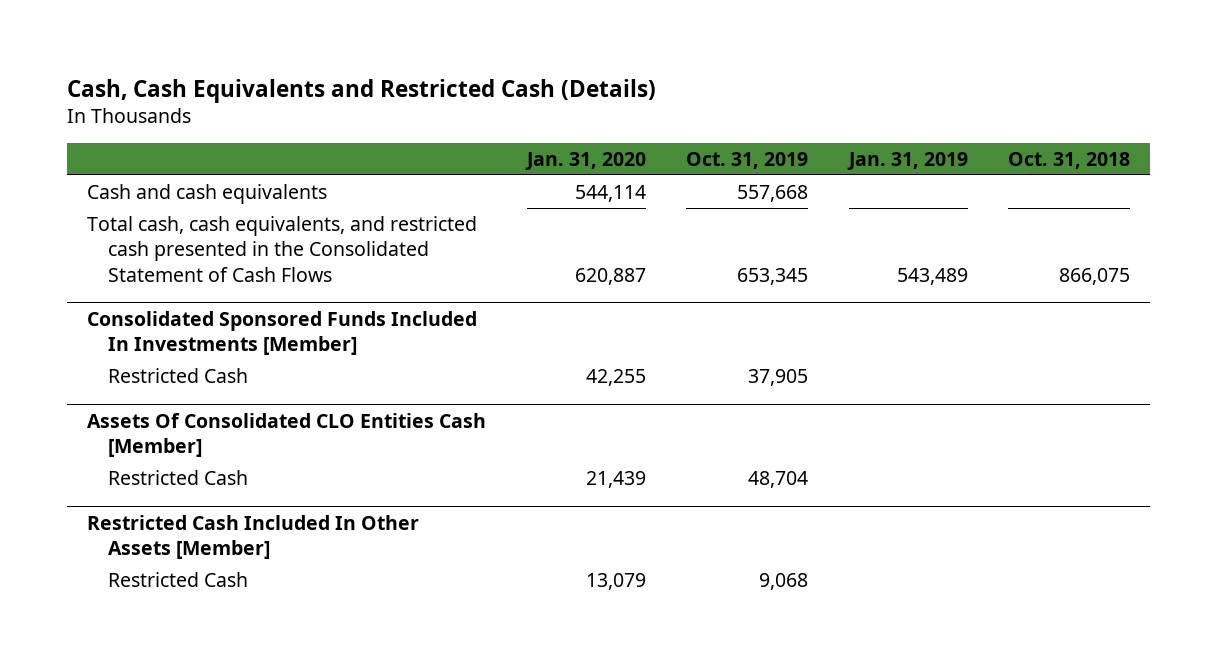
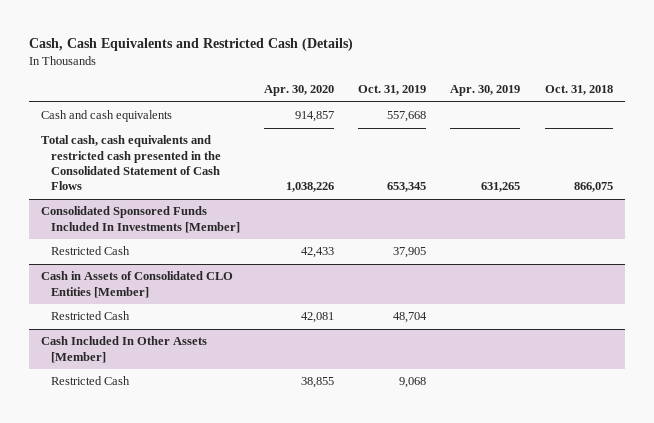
- | Jan. 31, 2020 | Oct. 31, 2019 | Jan. 31, 2019 | Oct. 31, 2018
+ | Apr. 30, 2020 | Oct. 31, 2019 | Apr. 30, 2019 | Oct. 31, 2018
- Total cash, cash equivalents, and restricted cash presented in the Consolidated Statement of Cash Flows | 620,887 | 653,345 | 543,489 | 866,075
+ Total cash, cash equivalents and restricted cash presented in the Consolidated Statement of Cash Flows | 1,038,226 | 653,345 | 631,265 | 866,075
- Assets Of Consolidated CLO Entities Cash [Member]
+ Cash in Assets of Consolidated CLO Entities [Member]
- Restricted Cash Included In Other Assets [Member]
+ Cash Included In Other Assets [Member]

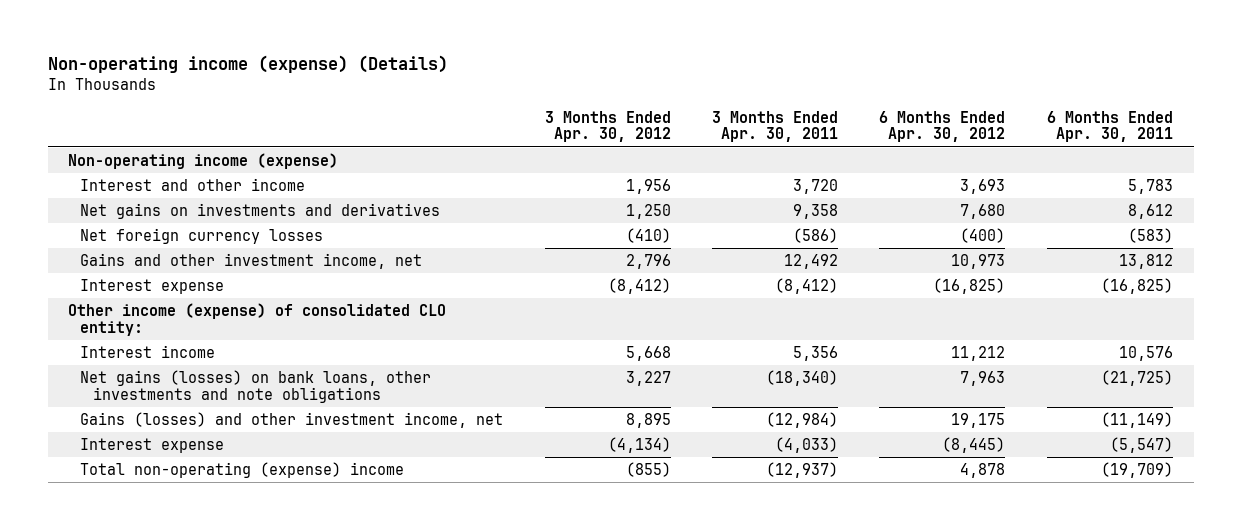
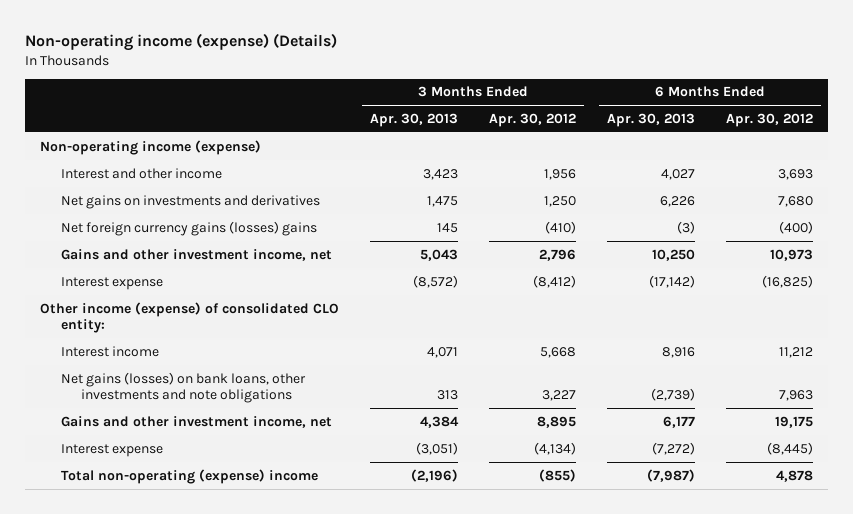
- | 3 Months Ended Apr. 30, 2012 | 3 Months Ended Apr. 30, 2011 | 6 Months Ended Apr. 30, 2012 | 6 Months Ended Apr. 30, 2011
+ | 3 Months Ended Apr. 30, 2013 | 3 Months Ended Apr. 30, 2012 | 6 Months Ended Apr. 30, 2013 | 6 Months Ended Apr. 30, 2012
- Net foreign currency losses | (410) | (586) | (400) | (583)
+ Net foreign currency gains (losses) gains | 145 | (410) | (3) | (400)
- Gains (losses) and other investment income, net | 8,895 | (12,984) | 19,175 | (11,149)
+ Gains and other investment income, net | 4,384 | 8,895 | 6,177 | 19,175

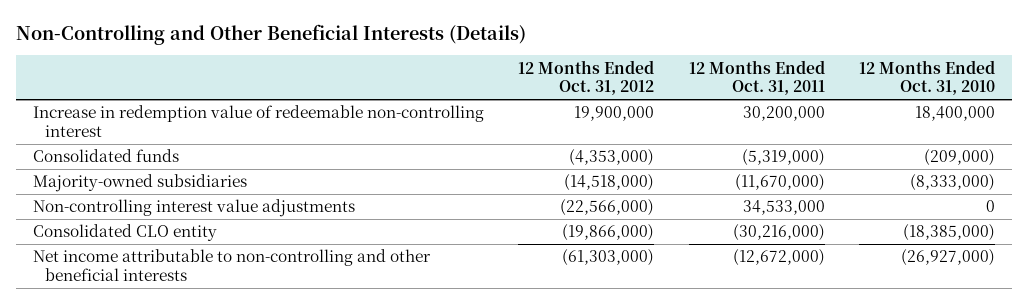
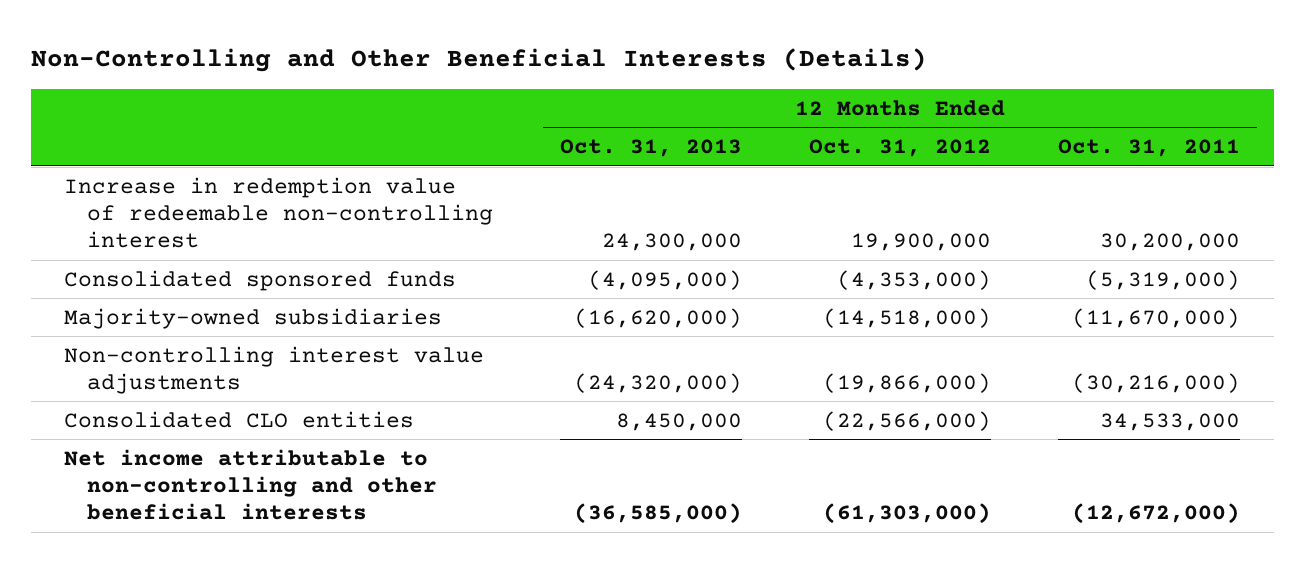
- | 12 Months Ended Oct. 31, 2012 | 12 Months Ended Oct. 31, 2011 | 12 Months Ended Oct. 31, 2010
+ | 12 Months Ended Oct. 31, 2013 | 12 Months Ended Oct. 31, 2012 | 12 Months Ended Oct. 31, 2011
- Consolidated funds | (4,353,000) | (5,319,000) | (209,000)
+ Consolidated sponsored funds | (4,095,000) | (4,353,000) | (5,319,000)
- Non-controlling interest value adjustments | (22,566,000) | 34,533,000 | 0
- Consolidated CLO entity | (19,866,000) | (30,216,000) | (18,385,000)
+ Non-controlling interest value adjustments | (24,320,000) | (19,866,000) | (30,216,000)
+ Consolidated CLO entities | 8,450,000 | (22,566,000) | 34,533,000

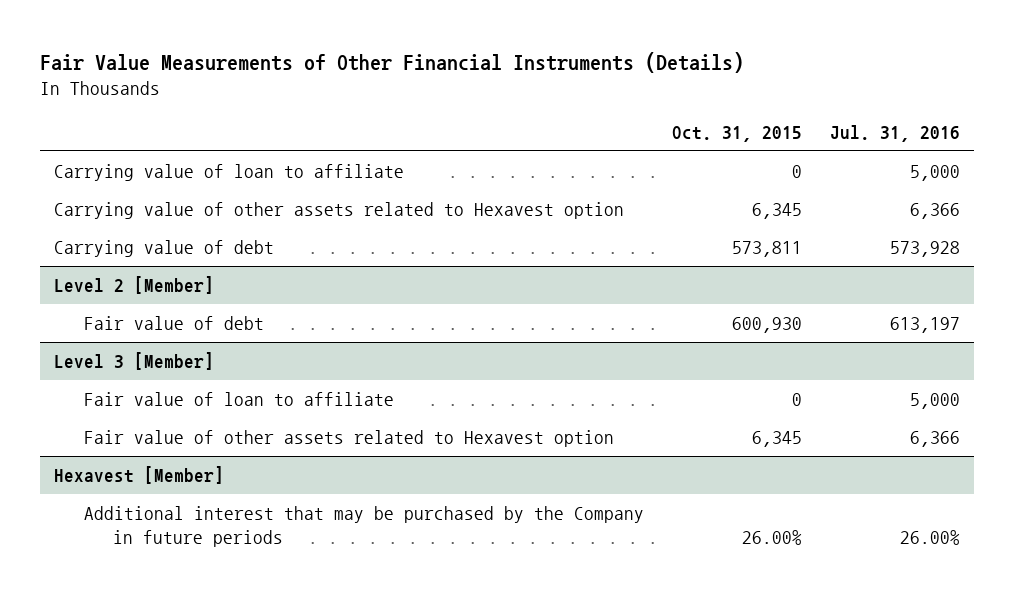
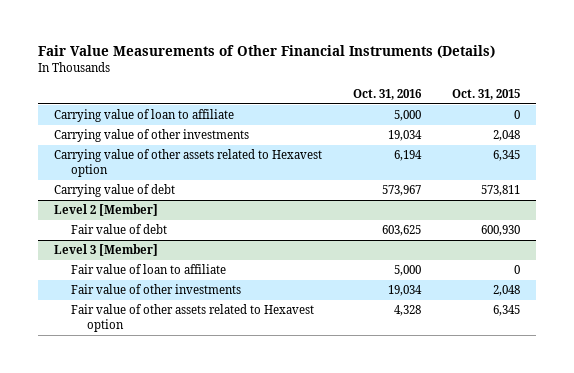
- | Oct. 31, 2015 | Jul. 31, 2016
+ | Oct. 31, 2016 | Oct. 31, 2015
+ Carrying value of other investments | 19,034 | 2,048
@ Level 3 [Member]
+ Fair value of other investments | 19,034 | 2,048
- Hexavest [Member]
- Additional interest that may be purchased by the Company in future periods | 26.00% | 26.00%

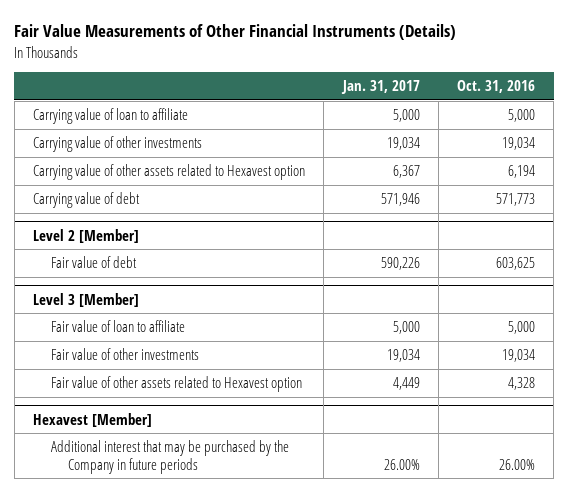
- | Oct. 31, 2016 | Oct. 31, 2015
+ | Jan. 31, 2017 | Oct. 31, 2016
- Carrying value of debt | 573,967 | 573,811
+ Carrying value of debt | 571,946 | 571,773
+ Hexavest [Member]
+ Additional interest that may be purchased by the Company in future periods | 26.00% | 26.00%

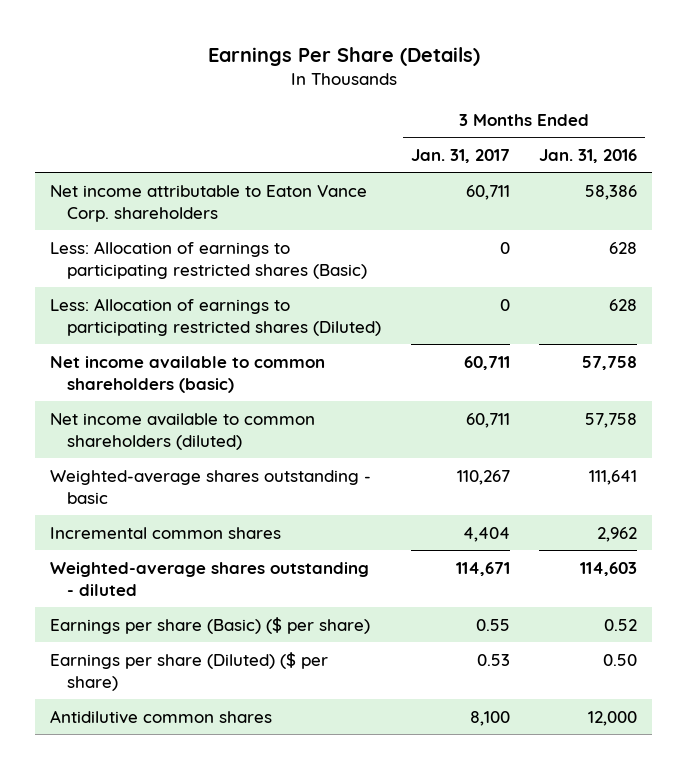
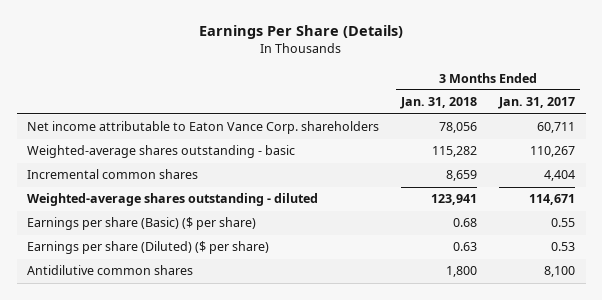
- | 3 Months Ended Jan. 31, 2017 | 3 Months Ended Jan. 31, 2016
+ | 3 Months Ended Jan. 31, 2018 | 3 Months Ended Jan. 31, 2017
- Less: Allocation of earnings to participating restricted shares (Basic) | 0 | 628
- Less: Allocation of earnings to participating restricted shares (Diluted) | 0 | 628
- Net income available to common shareholders (basic) | 60,711 | 57,758
- Net income available to common shareholders (diluted) | 60,711 | 57,758

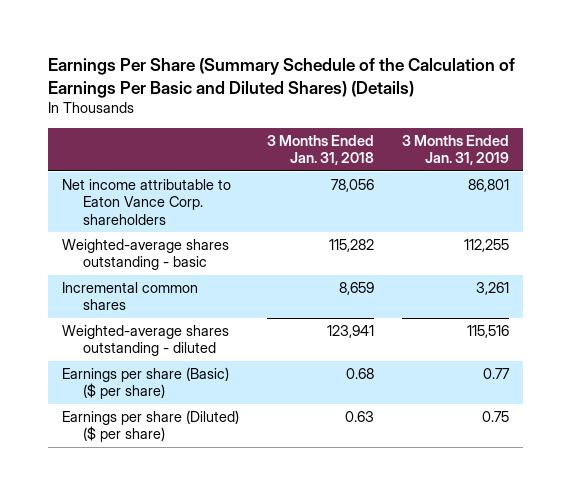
- Earnings Per Share (Details)
+ Earnings Per Share (Summary Schedule of the Calculation of Earnings Per Basic and Diluted Shares) (Details)
- | 3 Months Ended Jan. 31, 2018 | 3 Months Ended Jan. 31, 2017
+ | 3 Months Ended Jan. 31, 2018 | 3 Months Ended Jan. 31, 2019
- Antidilutive common shares | 1,800 | 8,100

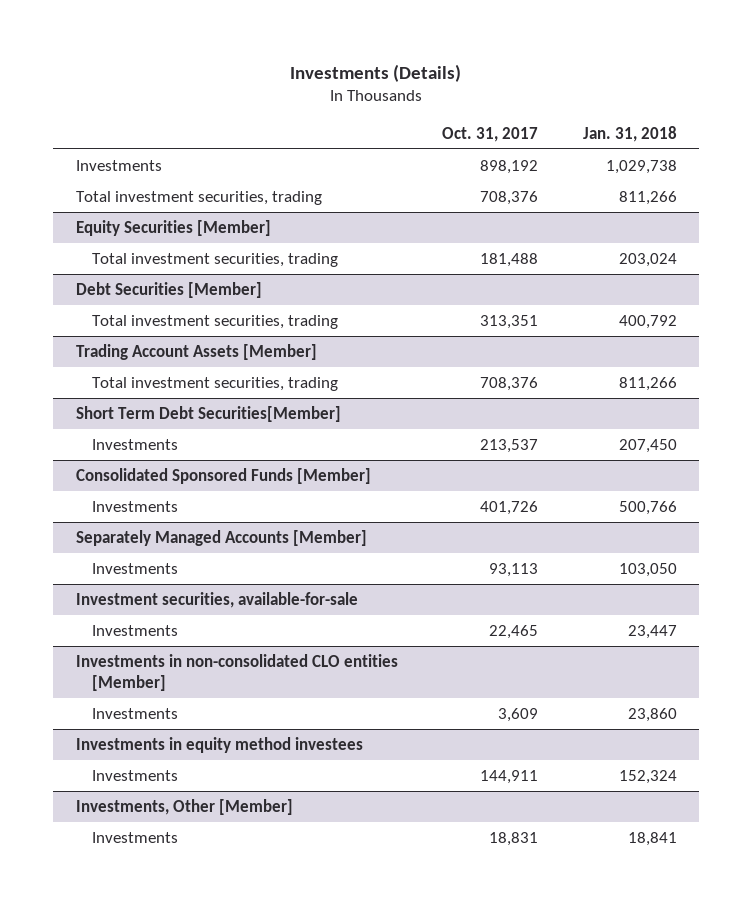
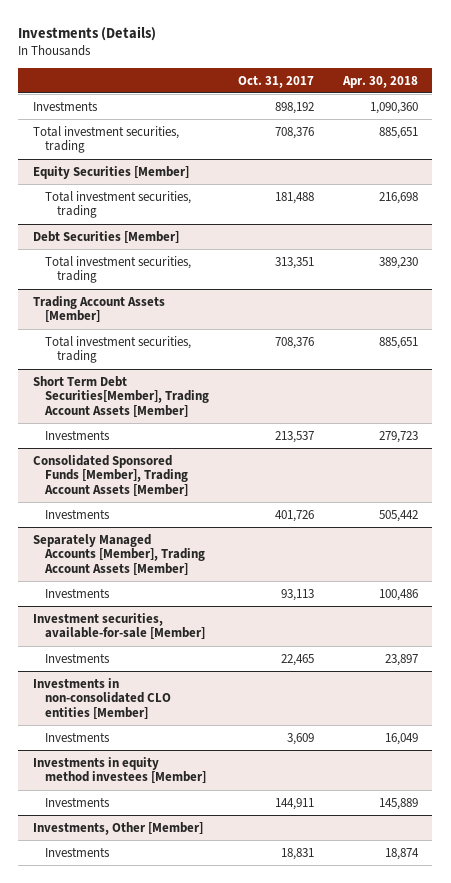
- | Oct. 31, 2017 | Jan. 31, 2018
+ | Oct. 31, 2017 | Apr. 30, 2018
- Short Term Debt Securities[Member]
+ Short Term Debt Securities[Member], Trading Account Assets [Member]
- Consolidated Sponsored Funds [Member]
+ Consolidated Sponsored Funds [Member], Trading Account Assets [Member]
- Separately Managed Accounts [Member]
+ Separately Managed Accounts [Member], Trading Account Assets [Member]
- Investment securities, available-for-sale
+ Investment securities, available-for-sale [Member]
- Investments in equity method investees
+ Investments in equity method investees [Member]

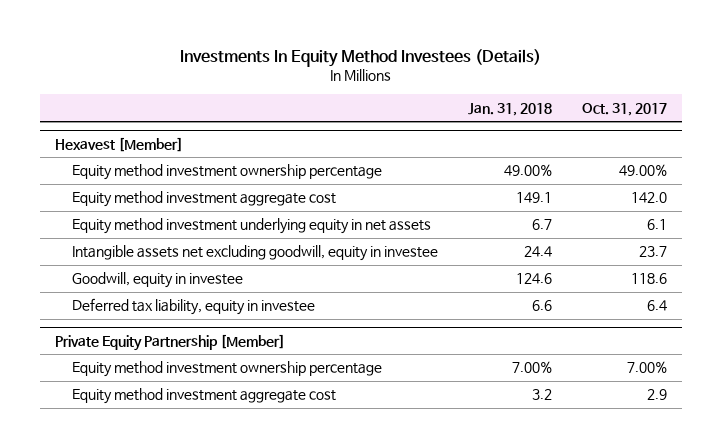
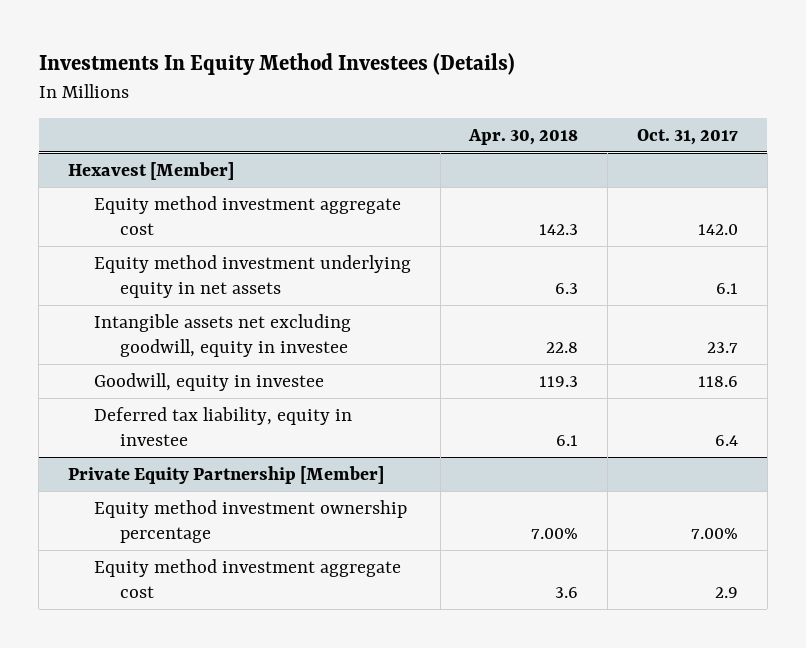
- | Jan. 31, 2018 | Oct. 31, 2017
+ | Apr. 30, 2018 | Oct. 31, 2017
@ Hexavest [Member]
- Equity method investment ownership percentage | 49.00% | 49.00%

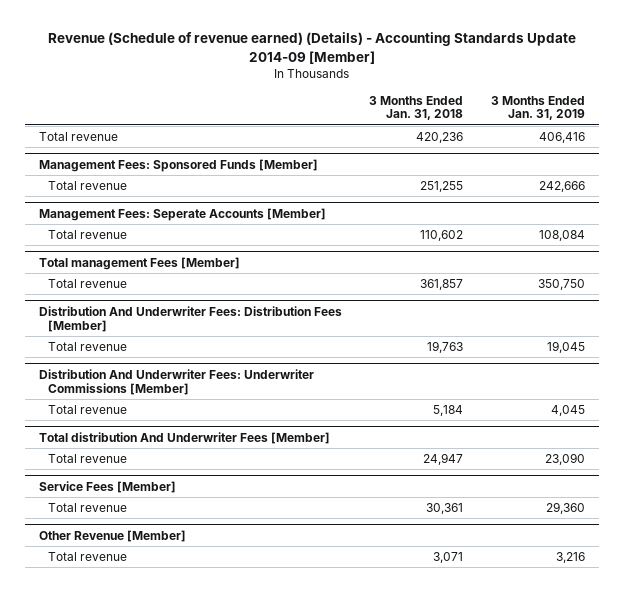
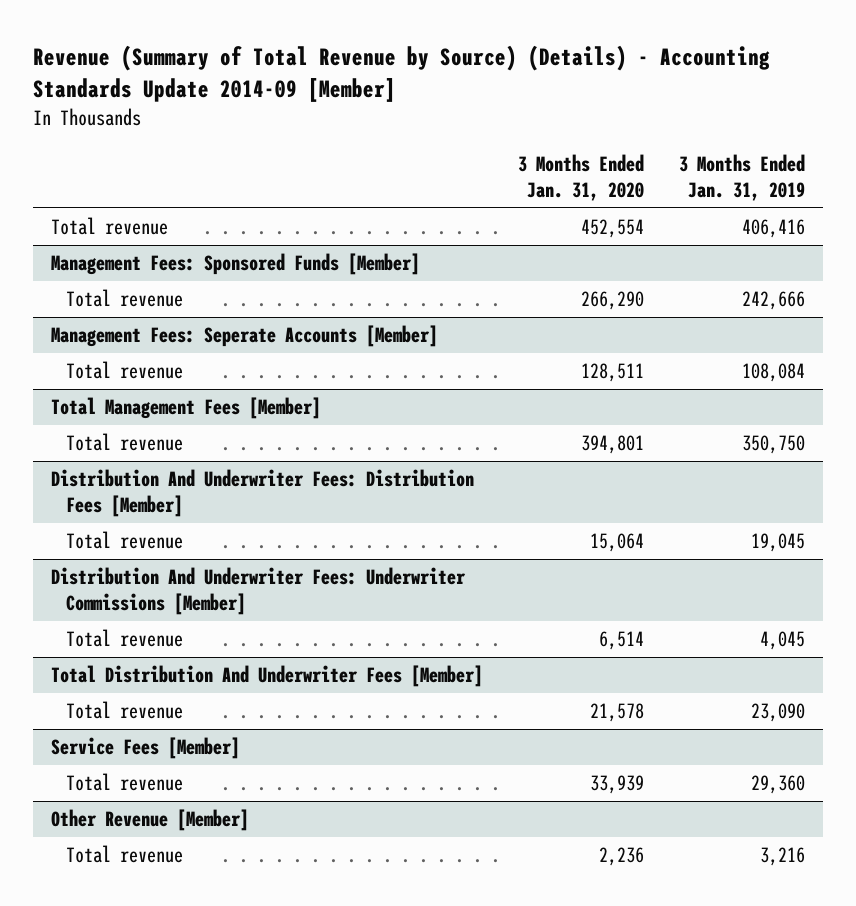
- Revenue (Schedule of revenue earned) (Details) - Accounting Standards Update 2014-09 [Member]
+ Revenue (Summary of Total Revenue by Source) (Details) - Accounting Standards Update 2014-09 [Member]
- | 3 Months Ended Jan. 31, 2018 | 3 Months Ended Jan. 31, 2019
+ | 3 Months Ended Jan. 31, 2020 | 3 Months Ended Jan. 31, 2019
- Total management Fees [Member]
+ Total Management Fees [Member]
- Total distribution And Underwriter Fees [Member]
+ Total Distribution And Underwriter Fees [Member]

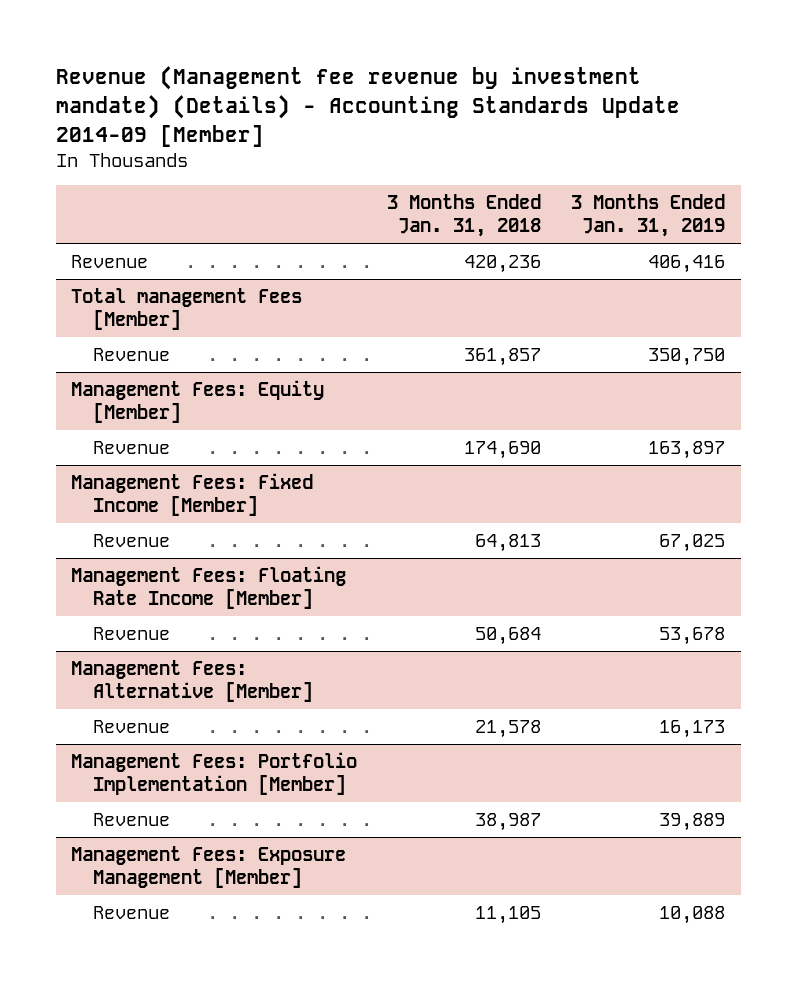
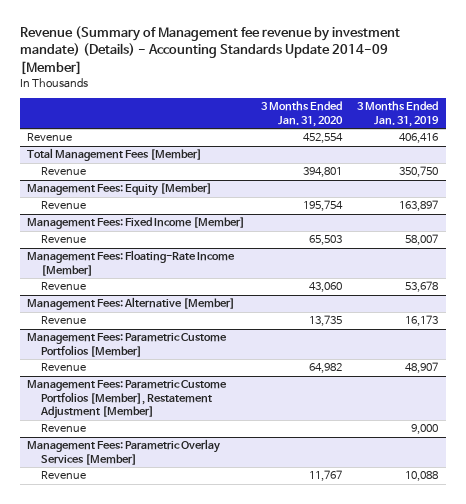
- Revenue (Management fee revenue by investment mandate) (Details) - Accounting Standards Update 2014-09 [Member]
+ Revenue (Summary of Management fee revenue by investment mandate) (Details) - Accounting Standards Update 2014-09 [Member]
- | 3 Months Ended Jan. 31, 2018 | 3 Months Ended Jan. 31, 2019
+ | 3 Months Ended Jan. 31, 2020 | 3 Months Ended Jan. 31, 2019
- Total management Fees [Member]
+ Total Management Fees [Member]
@ Management Fees: Fixed Income [Member]
- Revenue | 64,813 | 67,025
- Management Fees: Floating Rate Income [Member]
@ Management Fees: Fixed Income [Member]
+ Revenue | 65,503 | 58,007
+ Management Fees: Floating-Rate Income [Member]
- Management Fees: Portfolio Implementation [Member]
- Revenue | 38,987 | 39,889
- Management Fees: Exposure Management [Member]
+ Management Fees: Parametric Custome Portfolios [Member]
+ Revenue | 64,982 | 48,907
+ Management Fees: Parametric Custome Portfolios [Member], Restatement Adjustment [Member]
+ Revenue | | 9,000
+ Management Fees: Parametric Overlay Services [Member]

